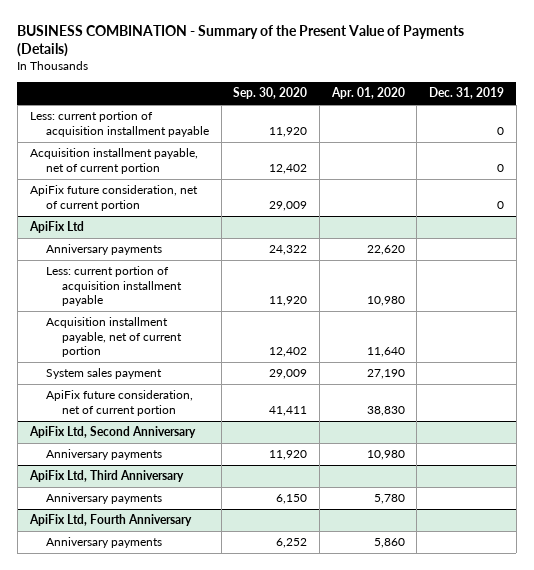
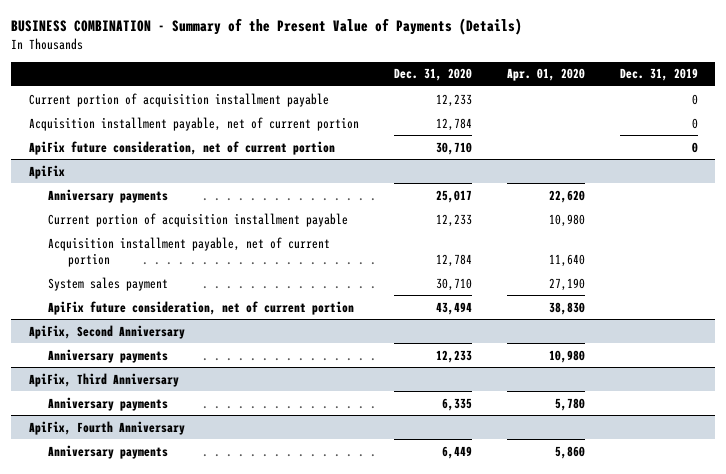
- | Sep. 30, 2020 | Apr. 01, 2020 | Dec. 31, 2019
+ | Dec. 31, 2020 | Apr. 01, 2020 | Dec. 31, 2019
- Less: current portion of acquisition installment payable | 11,920 | | 0
+ Current portion of acquisition installment payable | 12,233 | | 0
- ApiFix Ltd
+ ApiFix
- Less: current portion of acquisition installment payable | 11,920 | 10,980 |
+ Current portion of acquisition installment payable | 12,233 | 10,980 |
- ApiFix Ltd, Second Anniversary
+ ApiFix, Second Anniversary
- ApiFix Ltd, Third Anniversary
+ ApiFix, Third Anniversary
- ApiFix Ltd, Fourth Anniversary
+ ApiFix, Fourth Anniversary

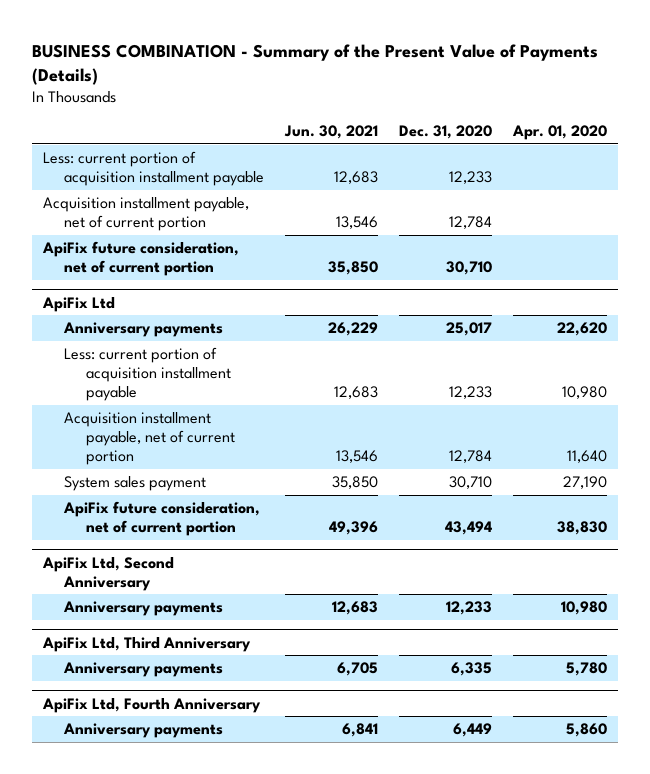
- | Dec. 31, 2020 | Apr. 01, 2020 | Dec. 31, 2019
+ | Jun. 30, 2021 | Dec. 31, 2020 | Apr. 01, 2020
- Current portion of acquisition installment payable | 12,233 | | 0
+ Less: current portion of acquisition installment payable | 12,683 | 12,233 |
- ApiFix
+ ApiFix Ltd
- Current portion of acquisition installment payable | 12,233 | 10,980 |
+ Less: current portion of acquisition installment payable | 12,683 | 12,233 | 10,980
- ApiFix, Second Anniversary
+ ApiFix Ltd, Second Anniversary
- ApiFix, Third Anniversary
+ ApiFix Ltd, Third Anniversary
- ApiFix, Fourth Anniversary
+ ApiFix Ltd, Fourth Anniversary

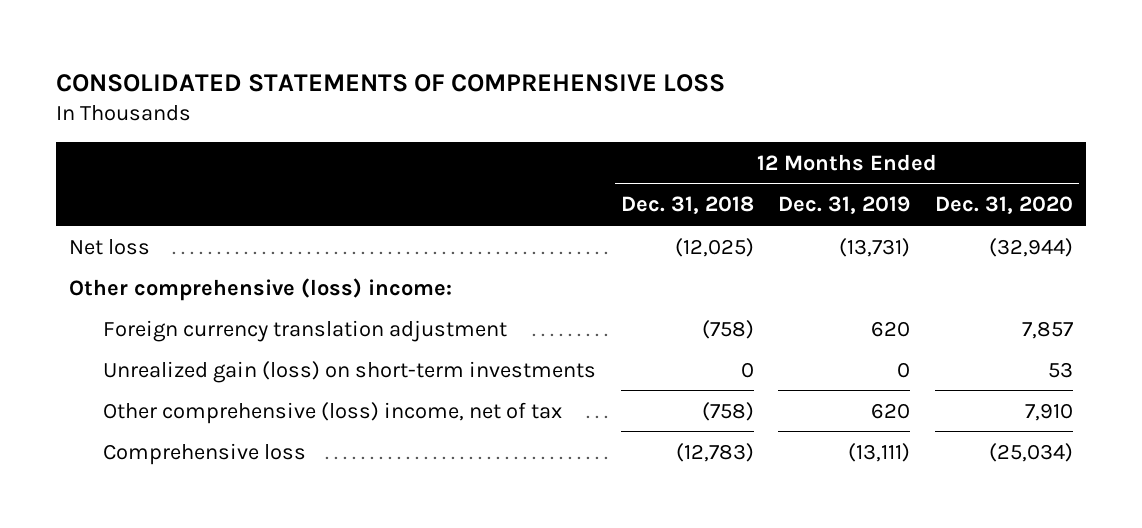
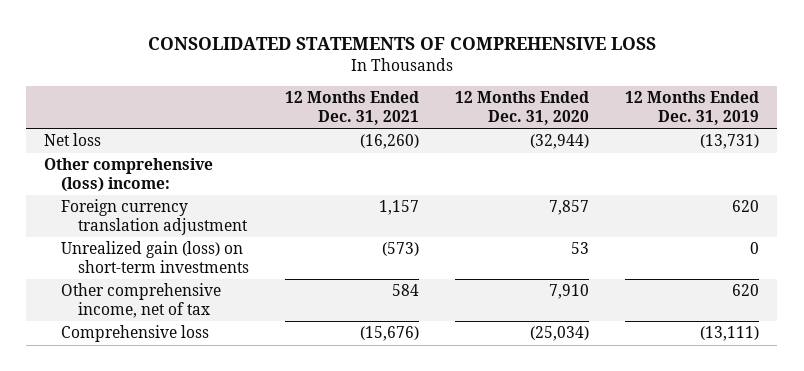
- | 12 Months Ended Dec. 31, 2018 | 12 Months Ended Dec. 31, 2019 | 12 Months Ended Dec. 31, 2020
+ | 12 Months Ended Dec. 31, 2021 | 12 Months Ended Dec. 31, 2020 | 12 Months Ended Dec. 31, 2019
- Other comprehensive (loss) income, net of tax | (758) | 620 | 7,910
+ Other comprehensive income, net of tax | 584 | 7,910 | 620

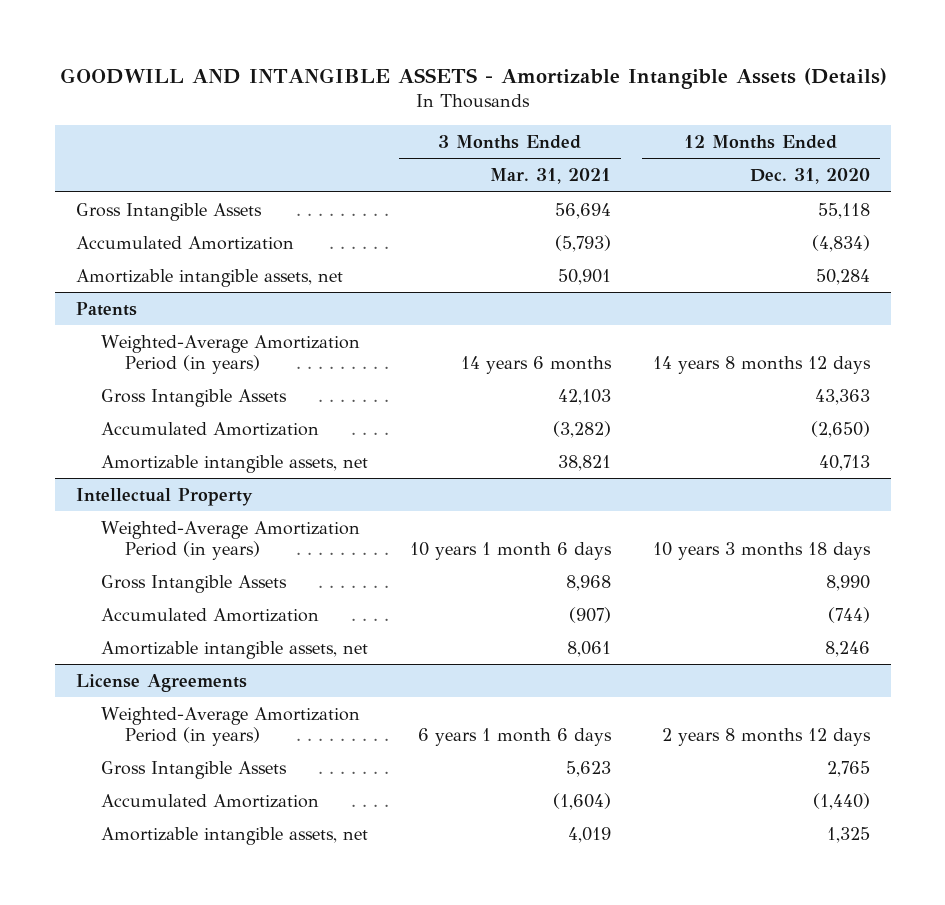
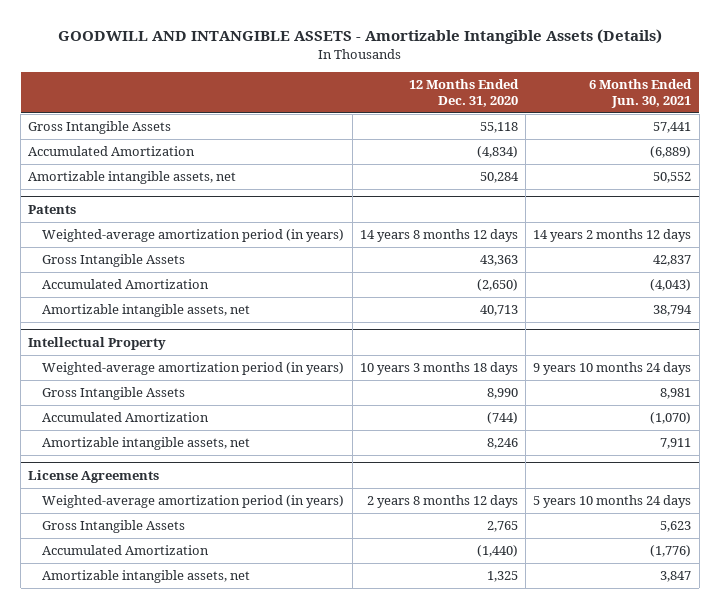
- | 3 Months Ended Mar. 31, 2021 | 12 Months Ended Dec. 31, 2020
+ | 12 Months Ended Dec. 31, 2020 | 6 Months Ended Jun. 30, 2021
@ Patents
- Weighted-Average Amortization Period (in years) | 14 years 6 months | 14 years 8 months 12 days
+ Weighted-average amortization period (in years) | 14 years 8 months 12 days | 14 years 2 months 12 days
@ Intellectual Property
- Weighted-Average Amortization Period (in years) | 10 years 1 month 6 days | 10 years 3 months 18 days
+ Weighted-average amortization period (in years) | 10 years 3 months 18 days | 9 years 10 months 24 days
@ License Agreements
- Weighted-Average Amortization Period (in years) | 6 years 1 month 6 days | 2 years 8 months 12 days
+ Weighted-average amortization period (in years) | 2 years 8 months 12 days | 5 years 10 months 24 days

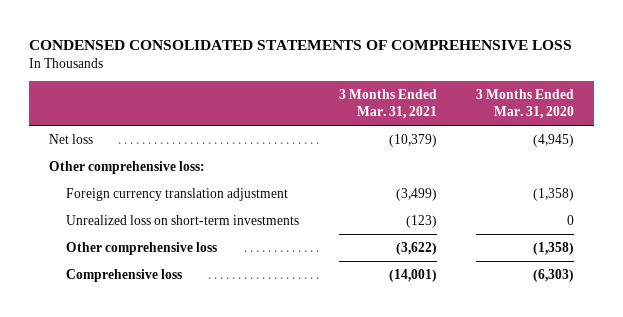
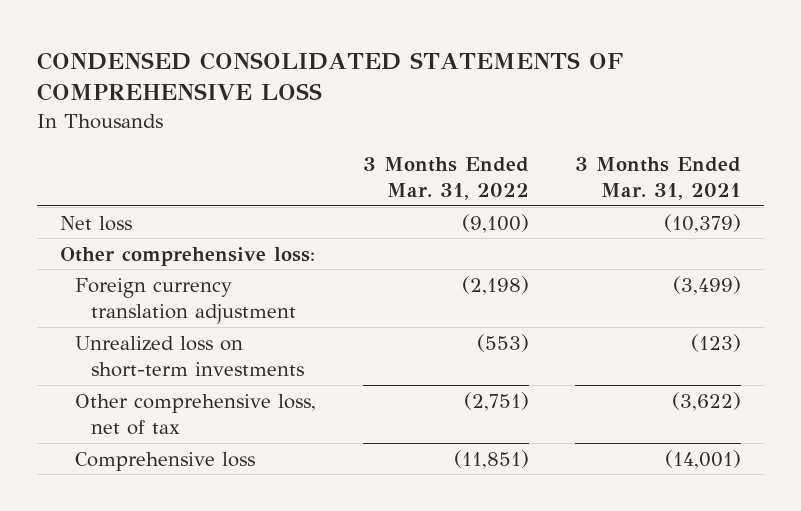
- | 3 Months Ended Mar. 31, 2021 | 3 Months Ended Mar. 31, 2020
+ | 3 Months Ended Mar. 31, 2022 | 3 Months Ended Mar. 31, 2021
- Other comprehensive loss | (3,622) | (1,358)
+ Other comprehensive loss, net of tax | (2,751) | (3,622)

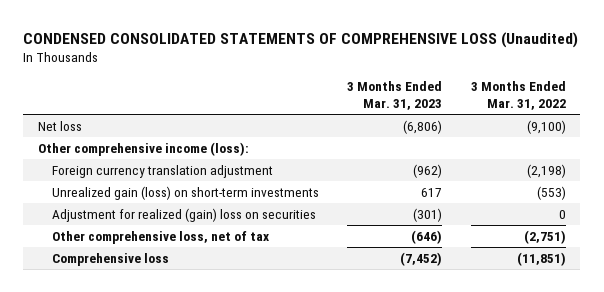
- CONDENSED CONSOLIDATED STATEMENTS OF COMPREHENSIVE LOSS
+ CONDENSED CONSOLIDATED STATEMENTS OF COMPREHENSIVE LOSS (Unaudited)
- | 3 Months Ended Mar. 31, 2022 | 3 Months Ended Mar. 31, 2021
+ | 3 Months Ended Mar. 31, 2023 | 3 Months Ended Mar. 31, 2022
- Other comprehensive loss:
+ Other comprehensive income (loss):
- Unrealized loss on short-term investments | (553) | (123)
+ Unrealized gain (loss) on short-term investments | 617 | (553)
+ Adjustment for realized (gain) loss on securities | (301) | 0

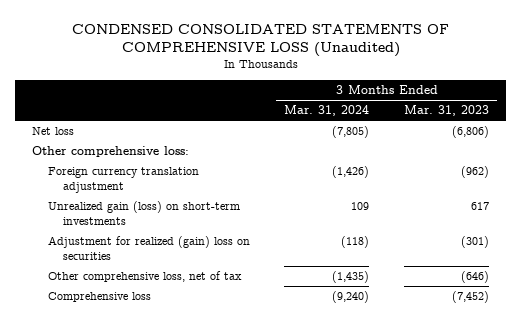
- | 3 Months Ended Mar. 31, 2023 | 3 Months Ended Mar. 31, 2022
+ | 3 Months Ended Mar. 31, 2024 | 3 Months Ended Mar. 31, 2023
- Other comprehensive income (loss):
+ Other comprehensive loss:

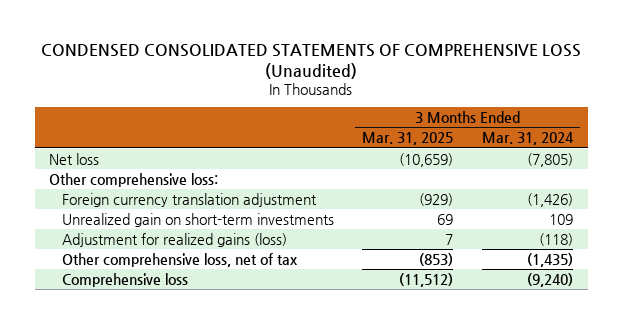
- | 3 Months Ended Mar. 31, 2024 | 3 Months Ended Mar. 31, 2023
+ | 3 Months Ended Mar. 31, 2025 | 3 Months Ended Mar. 31, 2024
- Unrealized gain (loss) on short-term investments | 109 | 617
- Adjustment for realized (gain) loss on securities | (118) | (301)
+ Unrealized gain on short-term investments | 69 | 109
+ Adjustment for realized gains (loss) | 7 | (118)

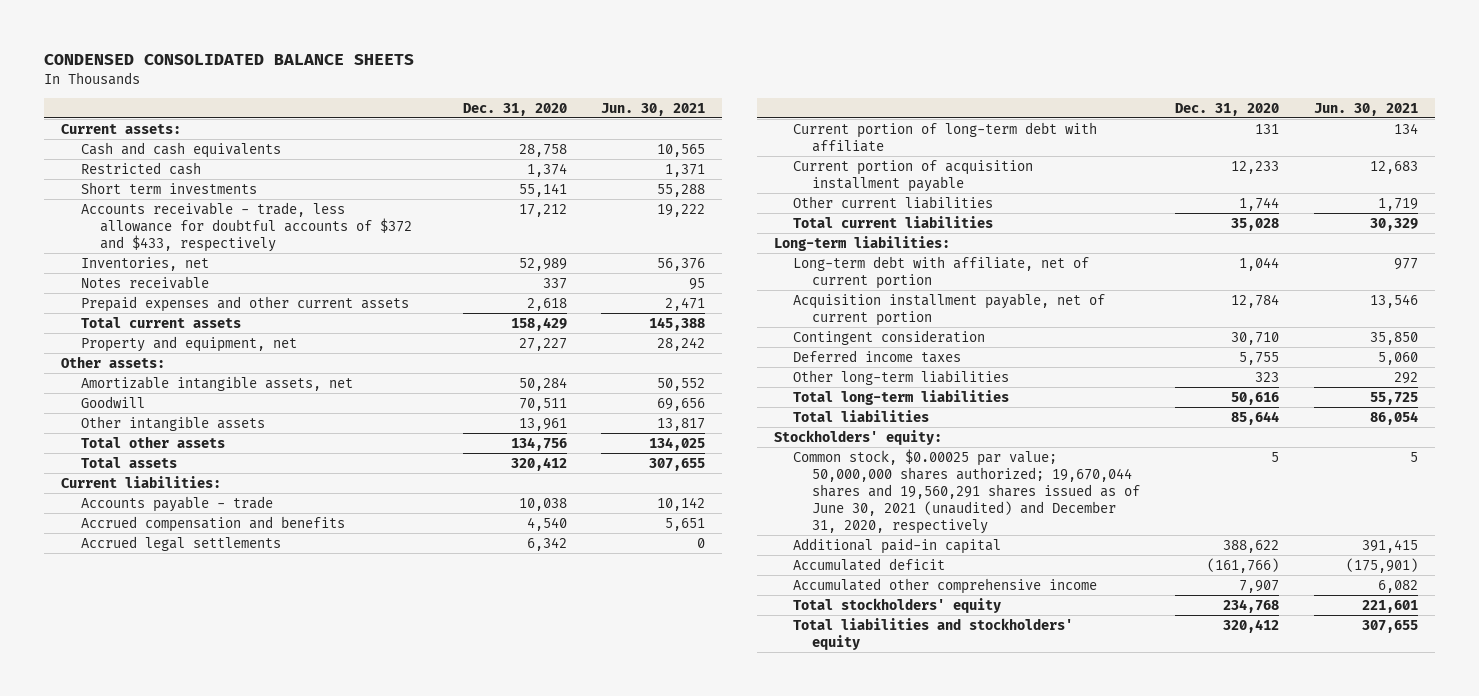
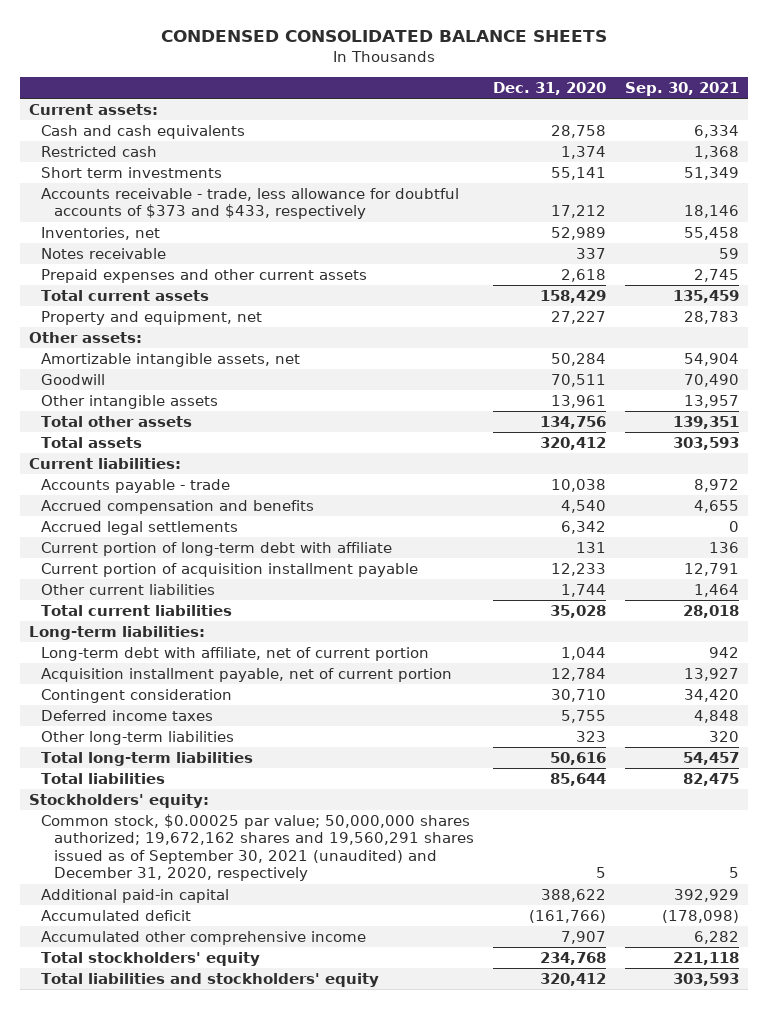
- | Dec. 31, 2020 | Jun. 30, 2021
+ | Dec. 31, 2020 | Sep. 30, 2021
- Accounts receivable - trade, less allowance for doubtful accounts of $372 and $433, respectively | 17,212 | 19,222
+ Accounts receivable - trade, less allowance for doubtful accounts of $373 and $433, respectively | 17,212 | 18,146
- Common stock, $0.00025 par value; 50,000,000 shares authorized; 19,670,044 shares and 19,560,291 shares issued as of June 30, 2021 (unaudited) and December 31, 2020, respectively | 5 | 5
+ Common stock, $0.00025 par value; 50,000,000 shares authorized; 19,672,162 shares and 19,560,291 shares issued as of September 30, 2021 (unaudited) and December 31, 2020, respectively | 5 | 5

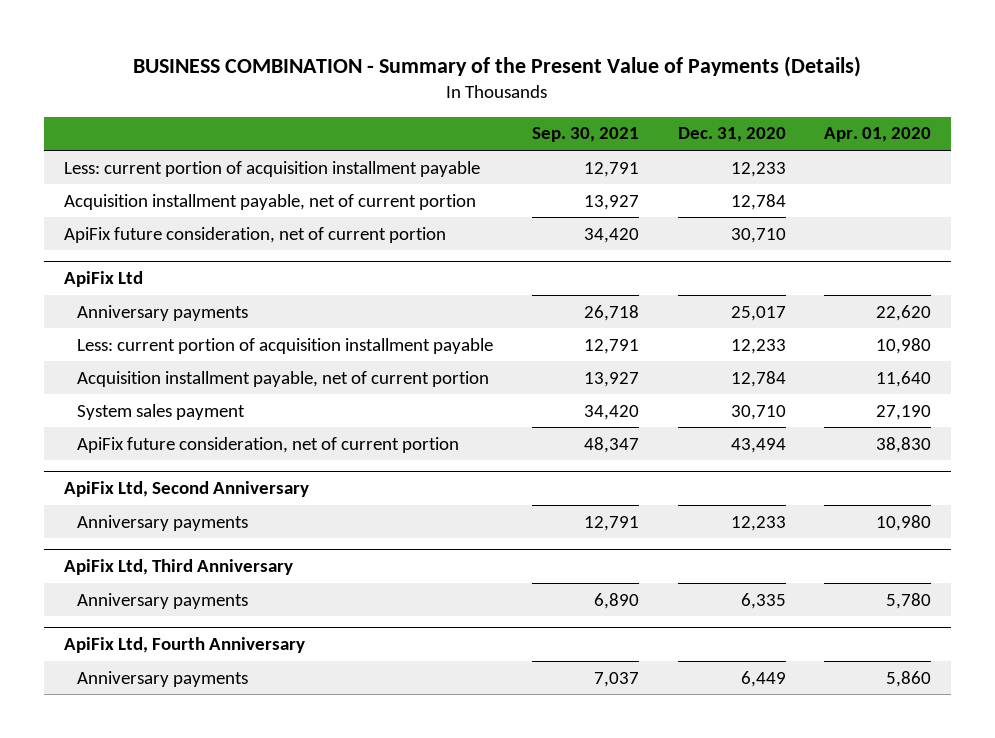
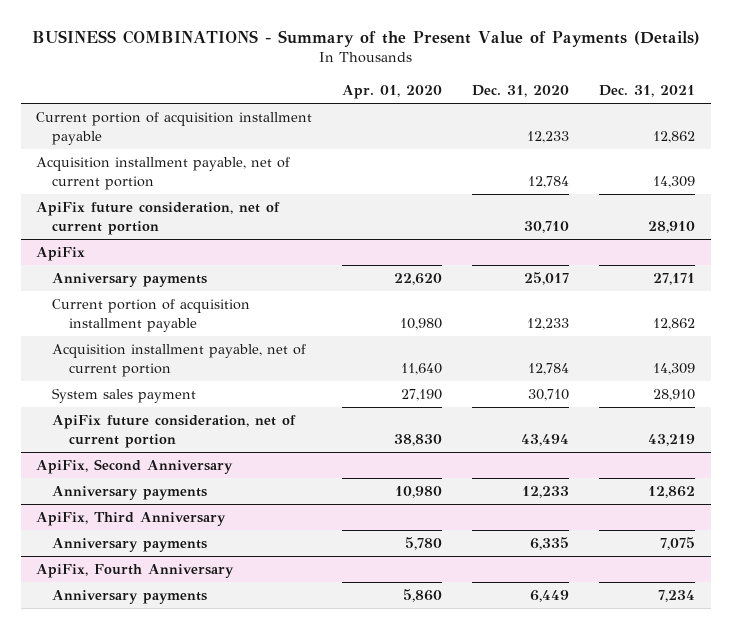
- BUSINESS COMBINATION - Summary of the Present Value of Payments (Details)
+ BUSINESS COMBINATIONS - Summary of the Present Value of Payments (Details)
- | Sep. 30, 2021 | Dec. 31, 2020 | Apr. 01, 2020
+ | Apr. 01, 2020 | Dec. 31, 2020 | Dec. 31, 2021
- Less: current portion of acquisition installment payable | 12,791 | 12,233 |
+ Current portion of acquisition installment payable | | 12,233 | 12,862
- ApiFix Ltd
+ ApiFix
- Less: current portion of acquisition installment payable | 12,791 | 12,233 | 10,980
+ Current portion of acquisition installment payable | 10,980 | 12,233 | 12,862
- ApiFix Ltd, Second Anniversary
+ ApiFix, Second Anniversary
- ApiFix Ltd, Third Anniversary
+ ApiFix, Third Anniversary
- ApiFix Ltd, Fourth Anniversary
+ ApiFix, Fourth Anniversary

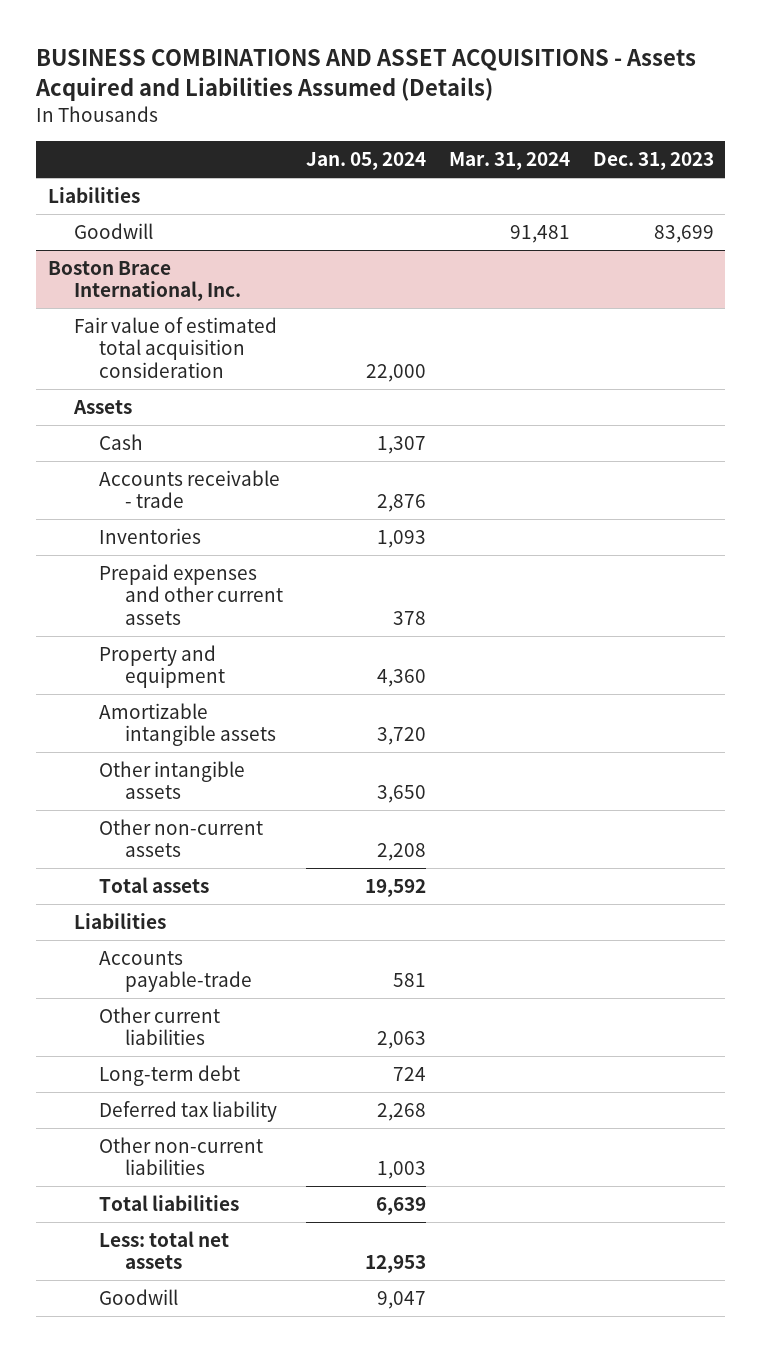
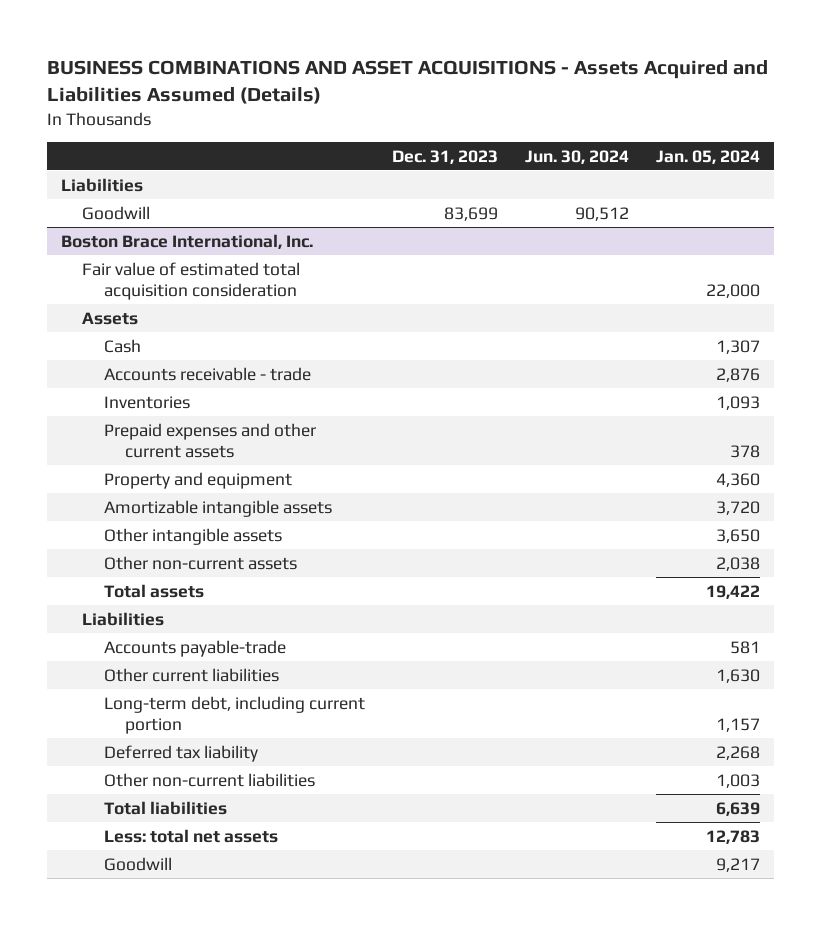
- | Jan. 05, 2024 | Mar. 31, 2024 | Dec. 31, 2023
+ | Dec. 31, 2023 | Jun. 30, 2024 | Jan. 05, 2024
@ Boston Brace International, Inc.
- Other non-current assets | 2,208 | |
- Total assets | 19,592 | |
+ Other non-current assets | | | 2,038
+ Total assets | | | 19,422
- Other current liabilities | 2,063 | |
- Long-term debt | 724 | |
+ Other current liabilities | | | 1,630
+ Long-term debt, including current portion | | | 1,157
- Less: total net assets | 12,953 | |
- Goodwill | 9,047 | |
+ Less: total net assets | | | 12,783
+ Goodwill | | | 9,217

